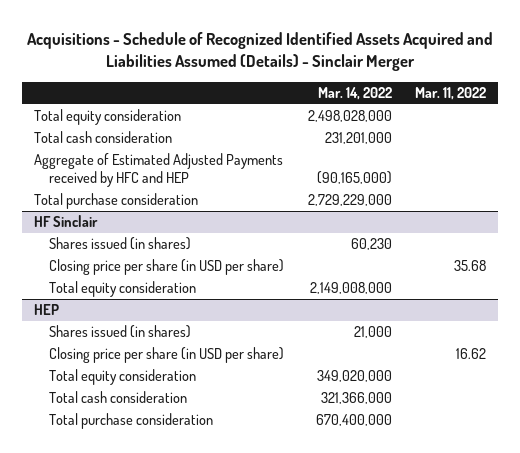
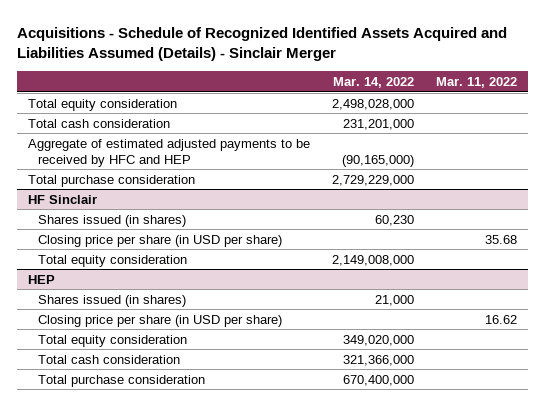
- Aggregate of Estimated Adjusted Payments received by HFC and HEP | (90,165,000) |
+ Aggregate of estimated adjusted payments to be received by HFC and HEP | (90,165,000) |

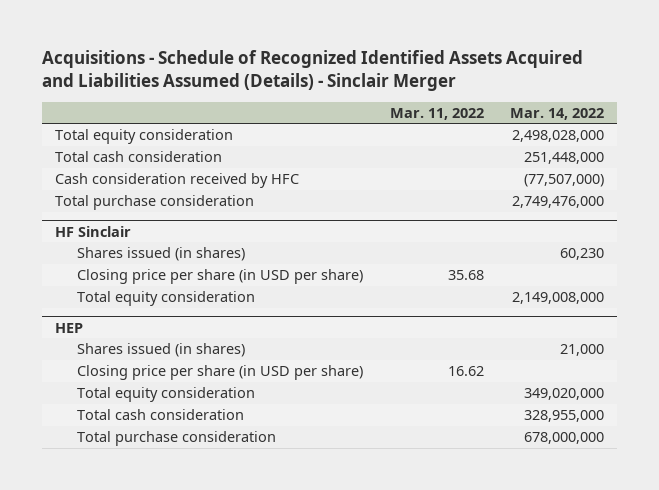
- | Mar. 14, 2022 | Mar. 11, 2022
+ | Mar. 11, 2022 | Mar. 14, 2022
- Total cash consideration | 231,201,000 |
- Aggregate of estimated adjusted payments to be received by HFC and HEP | (90,165,000) |
- Total purchase consideration | 2,729,229,000 |
+ Total cash consideration | | 251,448,000
+ Cash consideration received by HFC | | (77,507,000)
+ Total purchase consideration | | 2,749,476,000
@ HEP
- Total cash consideration | 321,366,000 |
- Total purchase consideration | 670,400,000 |
+ Total cash consideration | | 328,955,000
+ Total purchase consideration | | 678,000,000

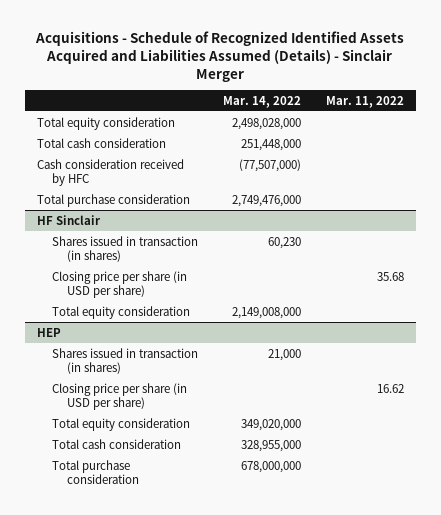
- | Mar. 11, 2022 | Mar. 14, 2022
+ | Mar. 14, 2022 | Mar. 11, 2022
@ HF Sinclair
- Shares issued (in shares) | | 60,230
+ Shares issued in transaction (in shares) | 60,230 |
@ HEP
- Shares issued (in shares) | | 21,000
+ Shares issued in transaction (in shares) | 21,000 |

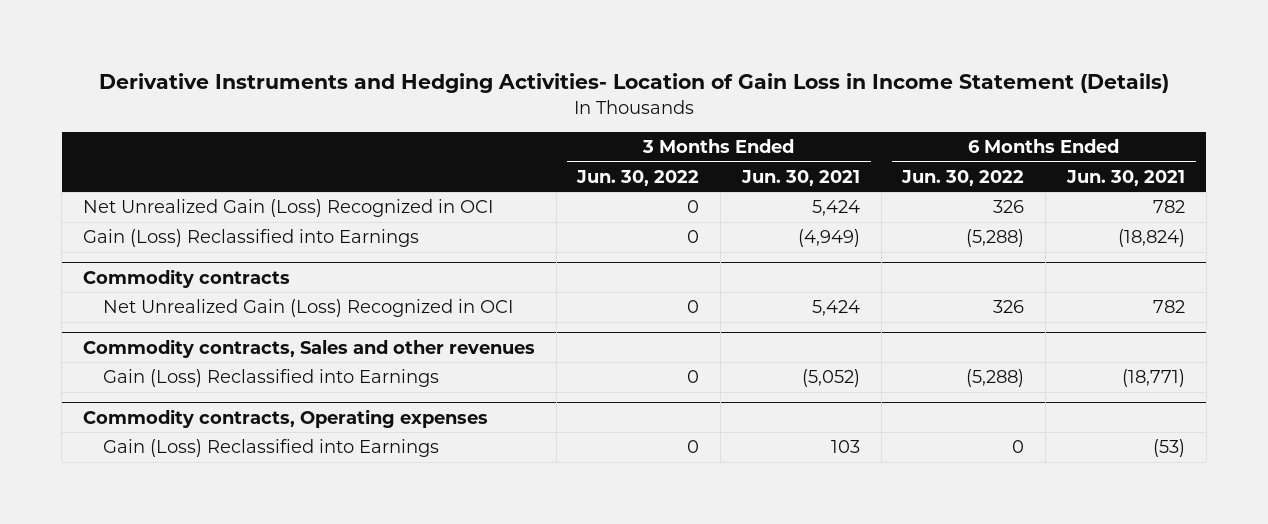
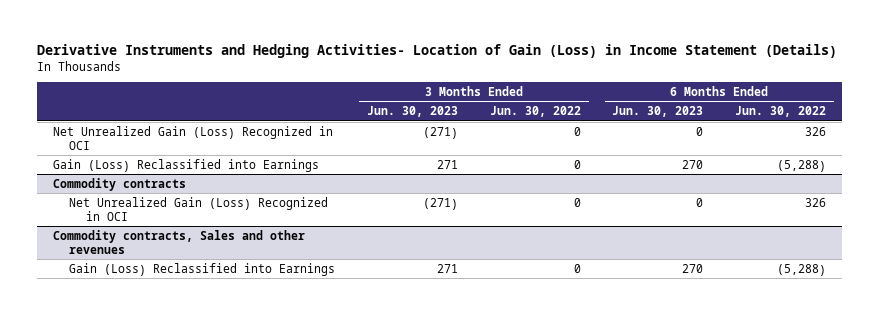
- Derivative Instruments and Hedging Activities- Location of Gain Loss in Income Statement (Details)
+ Derivative Instruments and Hedging Activities- Location of Gain (Loss) in Income Statement (Details)
- | 3 Months Ended Jun. 30, 2022 | 3 Months Ended Jun. 30, 2021 | 6 Months Ended Jun. 30, 2022 | 6 Months Ended Jun. 30, 2021
+ | 3 Months Ended Jun. 30, 2023 | 3 Months Ended Jun. 30, 2022 | 6 Months Ended Jun. 30, 2023 | 6 Months Ended Jun. 30, 2022
- Commodity contracts, Operating expenses
- Gain (Loss) Reclassified into Earnings | 0 | 103 | 0 | (53)

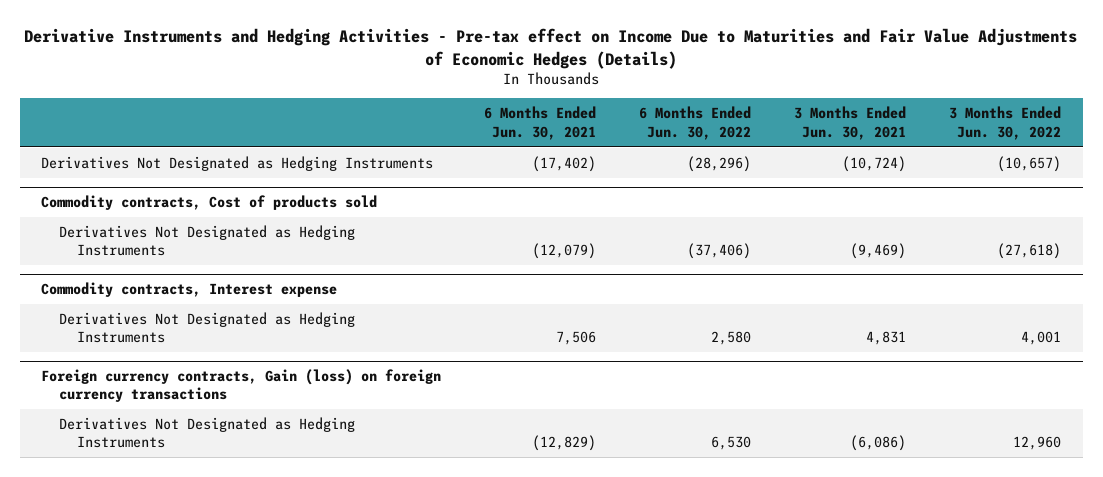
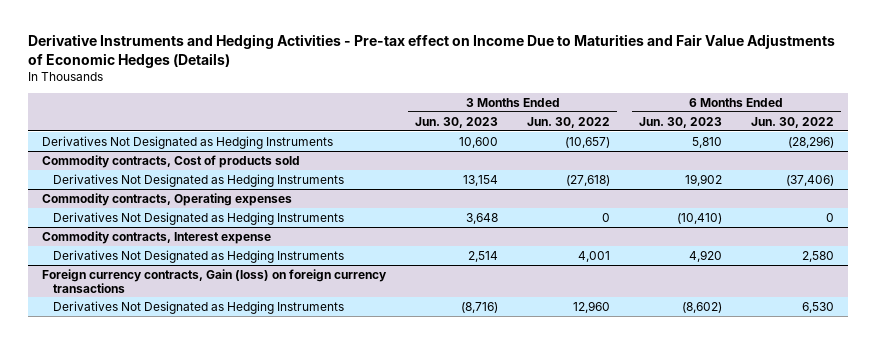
- | 6 Months Ended Jun. 30, 2021 | 6 Months Ended Jun. 30, 2022 | 3 Months Ended Jun. 30, 2021 | 3 Months Ended Jun. 30, 2022
+ | 3 Months Ended Jun. 30, 2023 | 3 Months Ended Jun. 30, 2022 | 6 Months Ended Jun. 30, 2023 | 6 Months Ended Jun. 30, 2022
+ Commodity contracts, Operating expenses
+ Derivatives Not Designated as Hedging Instruments | 3,648 | 0 | (10,410) | 0

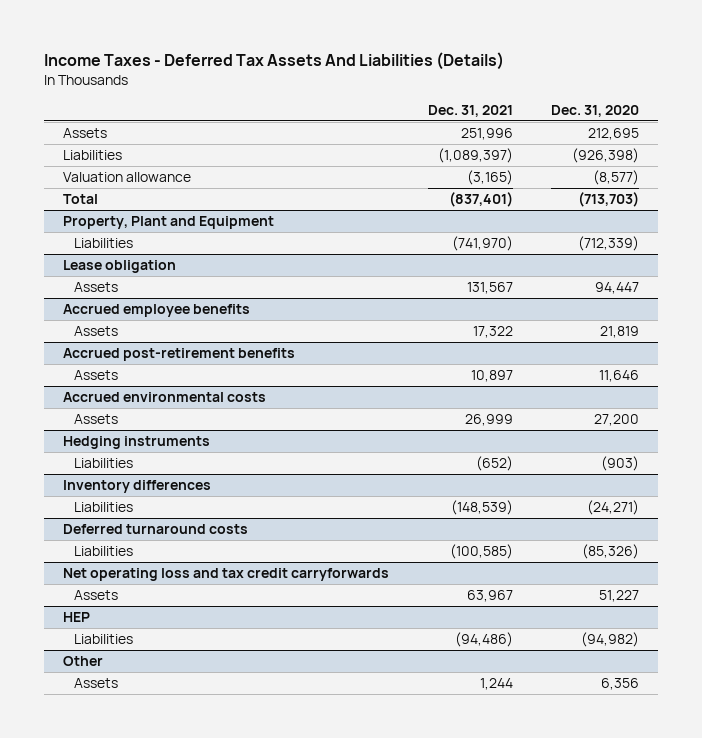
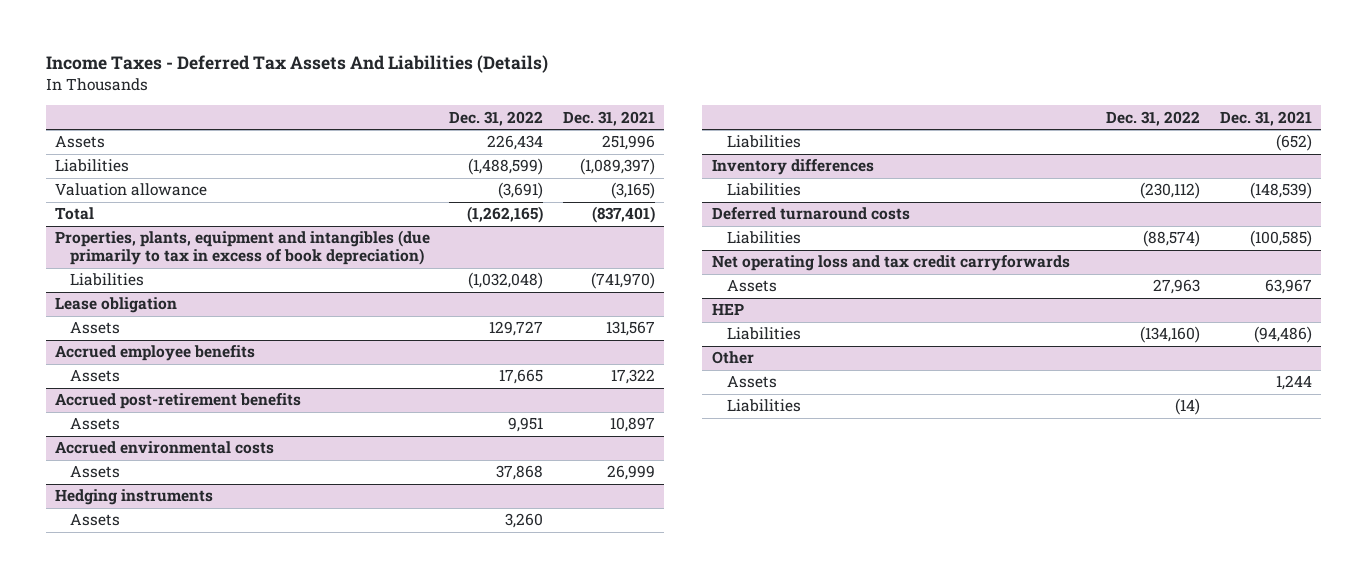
- | Dec. 31, 2021 | Dec. 31, 2020
+ | Dec. 31, 2022 | Dec. 31, 2021
- Property, Plant and Equipment
+ Properties, plants, equipment and intangibles (due primarily to tax in excess of book depreciation)
@ Hedging instruments
+ Assets | 3,260 |
@ Other
+ Liabilities | (14) |

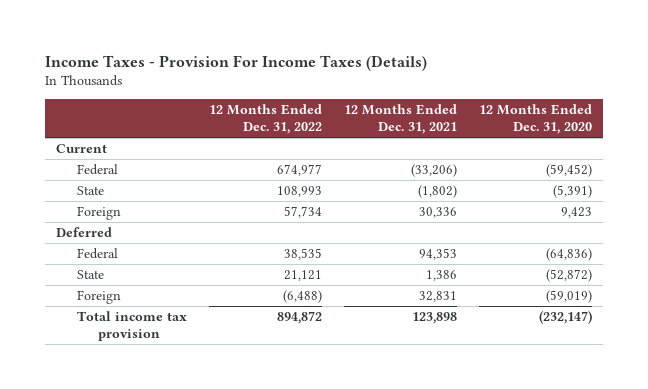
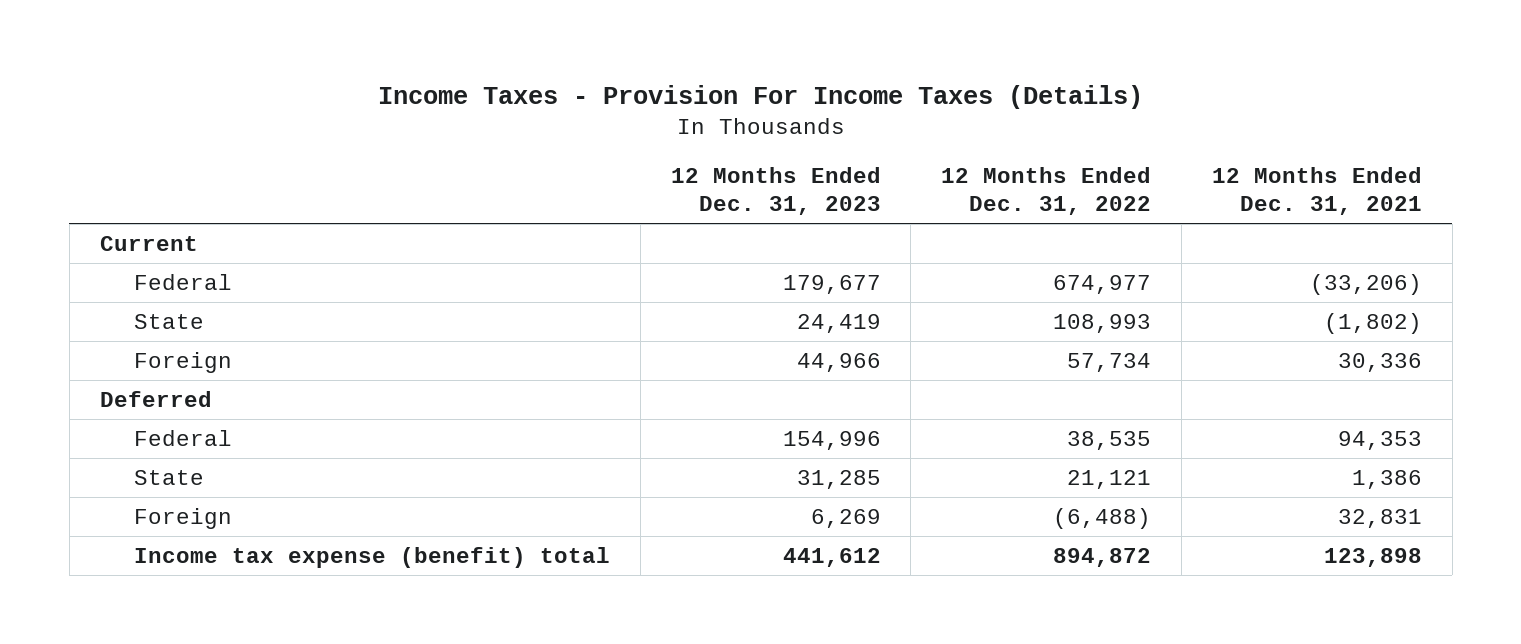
- | 12 Months Ended Dec. 31, 2022 | 12 Months Ended Dec. 31, 2021 | 12 Months Ended Dec. 31, 2020
+ | 12 Months Ended Dec. 31, 2023 | 12 Months Ended Dec. 31, 2022 | 12 Months Ended Dec. 31, 2021
- Total income tax provision | 894,872 | 123,898 | (232,147)
+ Income tax expense (benefit) total | 441,612 | 894,872 | 123,898

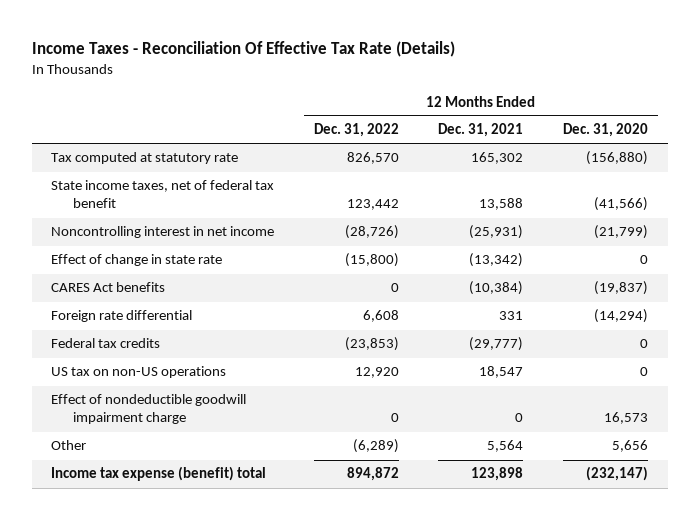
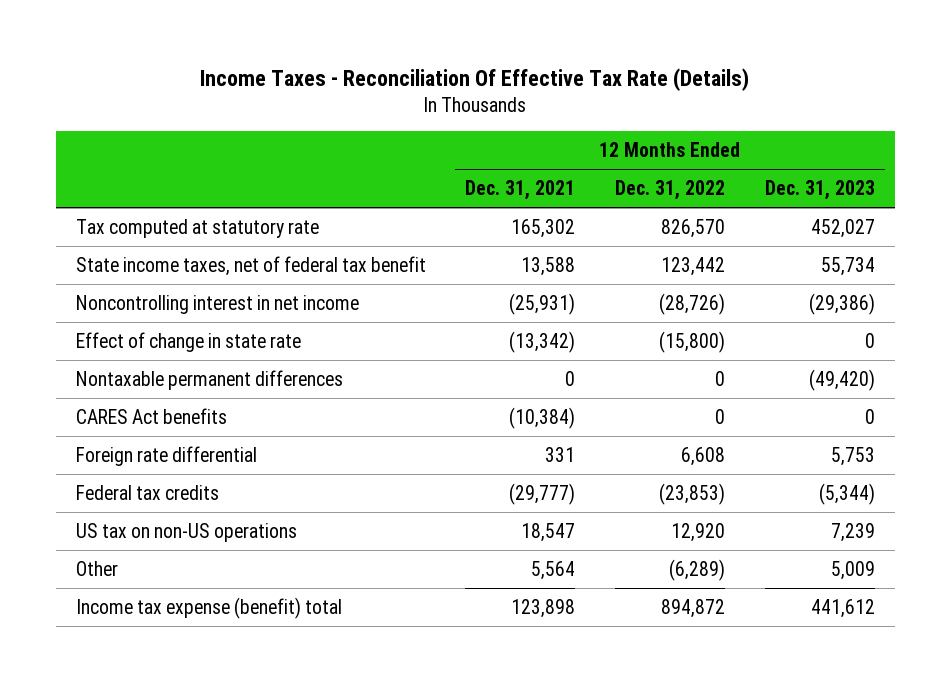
- | 12 Months Ended Dec. 31, 2022 | 12 Months Ended Dec. 31, 2021 | 12 Months Ended Dec. 31, 2020
+ | 12 Months Ended Dec. 31, 2021 | 12 Months Ended Dec. 31, 2022 | 12 Months Ended Dec. 31, 2023
+ Nontaxable permanent differences | 0 | 0 | (49,420)
- Effect of nondeductible goodwill impairment charge | 0 | 0 | 16,573

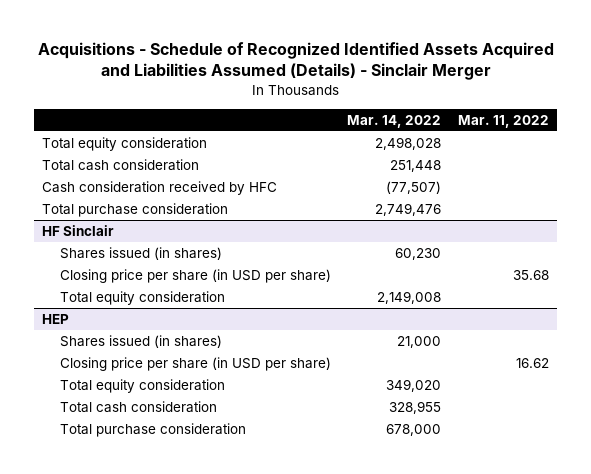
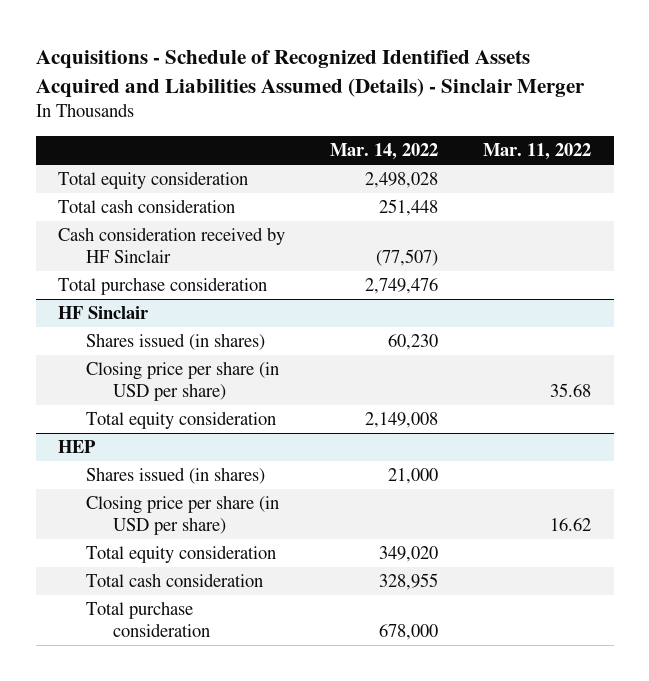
- Cash consideration received by HFC | (77,507) |
+ Cash consideration received by HF Sinclair | (77,507) |

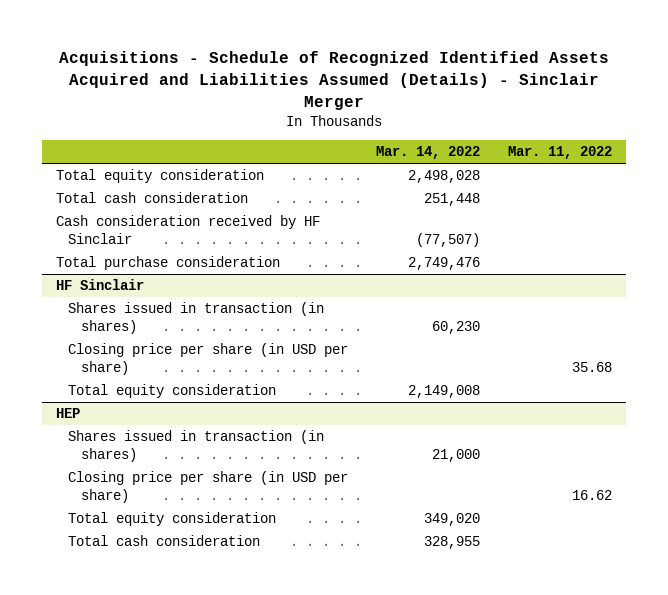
@ HF Sinclair
- Shares issued (in shares) | 60,230 |
+ Shares issued in transaction (in shares) | 60,230 |
@ HEP
- Shares issued (in shares) | 21,000 |
+ Shares issued in transaction (in shares) | 21,000 |
- Total purchase consideration | 678,000 |

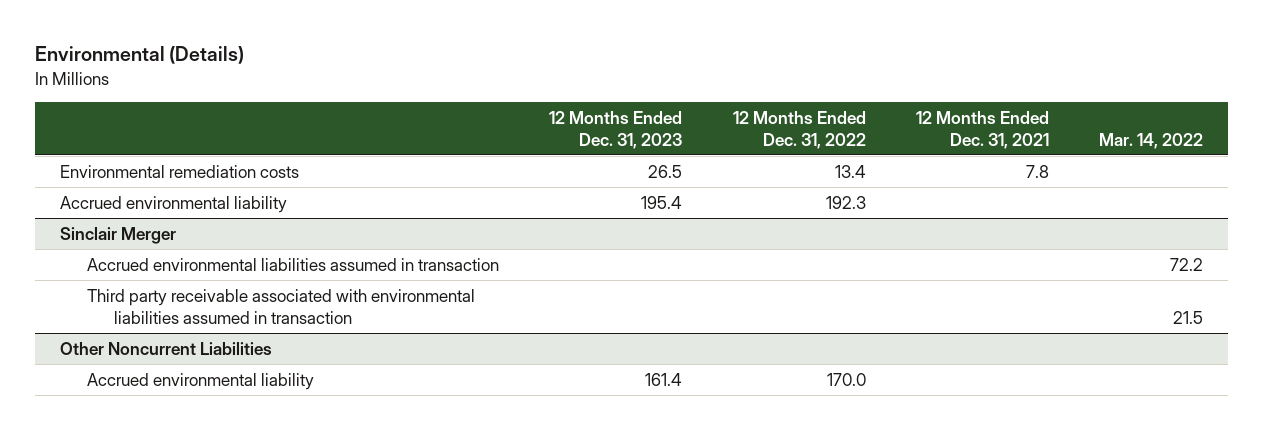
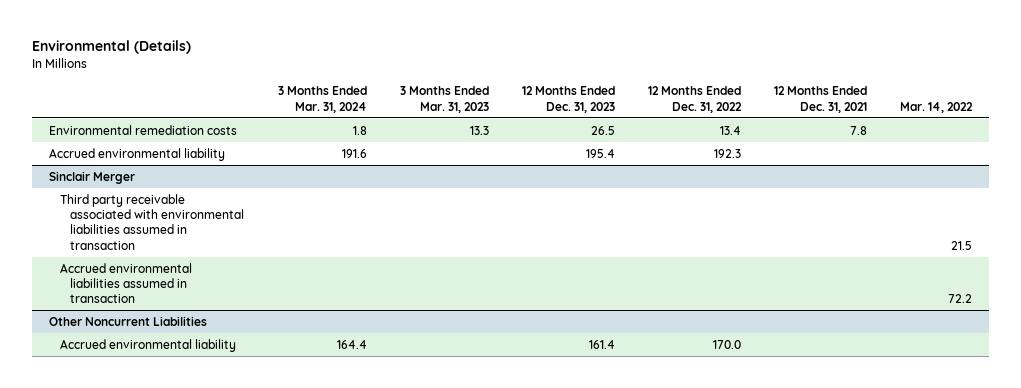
- | 12 Months Ended Dec. 31, 2023 | 12 Months Ended Dec. 31, 2022 | 12 Months Ended Dec. 31, 2021 | Mar. 14, 2022
+ | 3 Months Ended Mar. 31, 2024 | 3 Months Ended Mar. 31, 2023 | 12 Months Ended Dec. 31, 2023 | 12 Months Ended Dec. 31, 2022 | 12 Months Ended Dec. 31, 2021 | Mar. 14, 2022
@ Sinclair Merger
moved down: Accrued environmental liabilities assumed in transaction | | | | | | 72.2

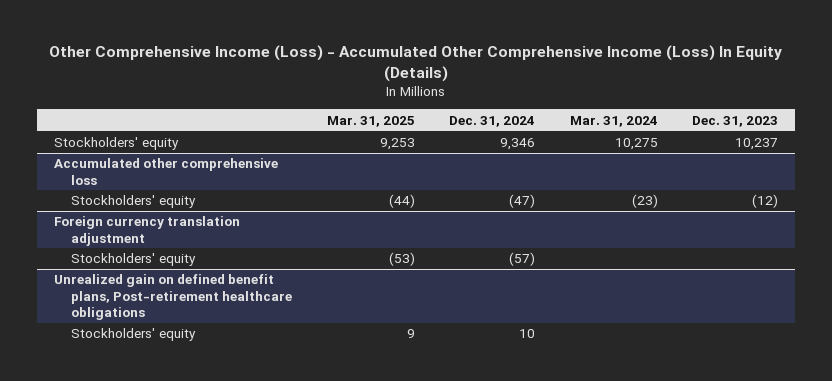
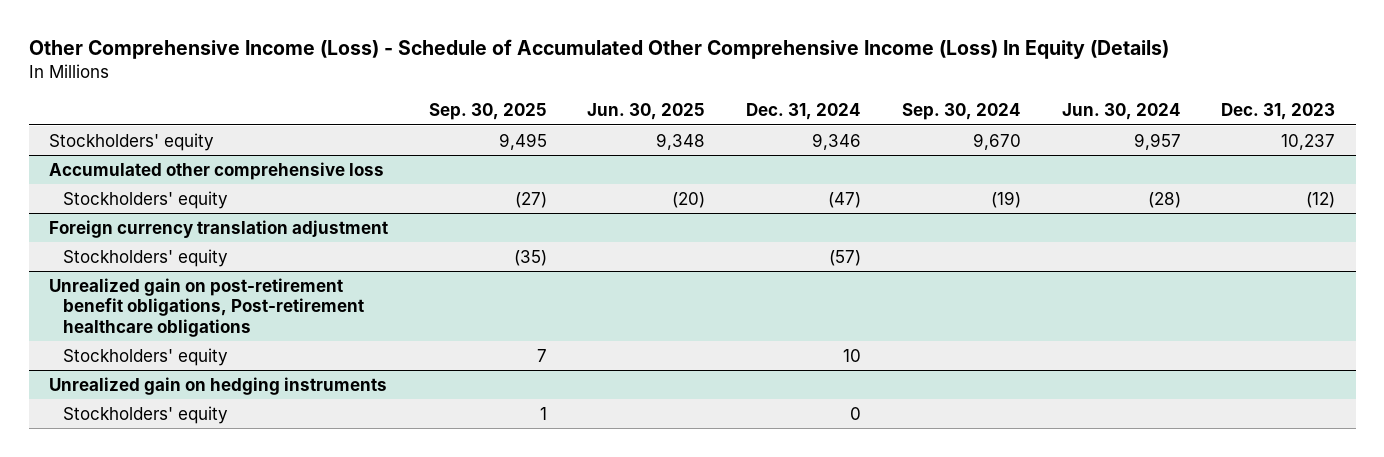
- Other Comprehensive Income (Loss) - Accumulated Other Comprehensive Income (Loss) In Equity (Details)
+ Other Comprehensive Income (Loss) - Schedule of Accumulated Other Comprehensive Income (Loss) In Equity (Details)
- | Mar. 31, 2025 | Dec. 31, 2024 | Mar. 31, 2024 | Dec. 31, 2023
+ | Sep. 30, 2025 | Jun. 30, 2025 | Dec. 31, 2024 | Sep. 30, 2024 | Jun. 30, 2024 | Dec. 31, 2023
- Unrealized gain on defined benefit plans, Post-retirement healthcare obligations
+ Unrealized gain on post-retirement benefit obligations, Post-retirement healthcare obligations
+ Unrealized gain on hedging instruments
+ Stockholders' equity | 1 | | 0 | | |

